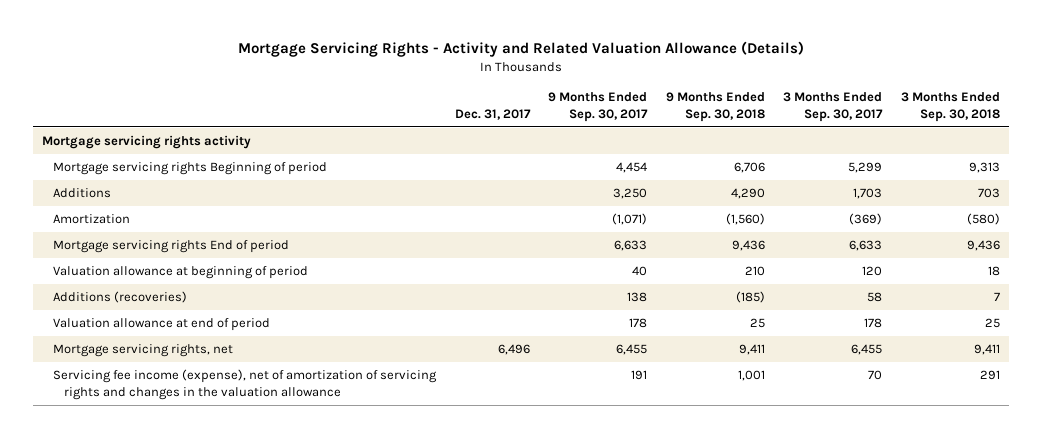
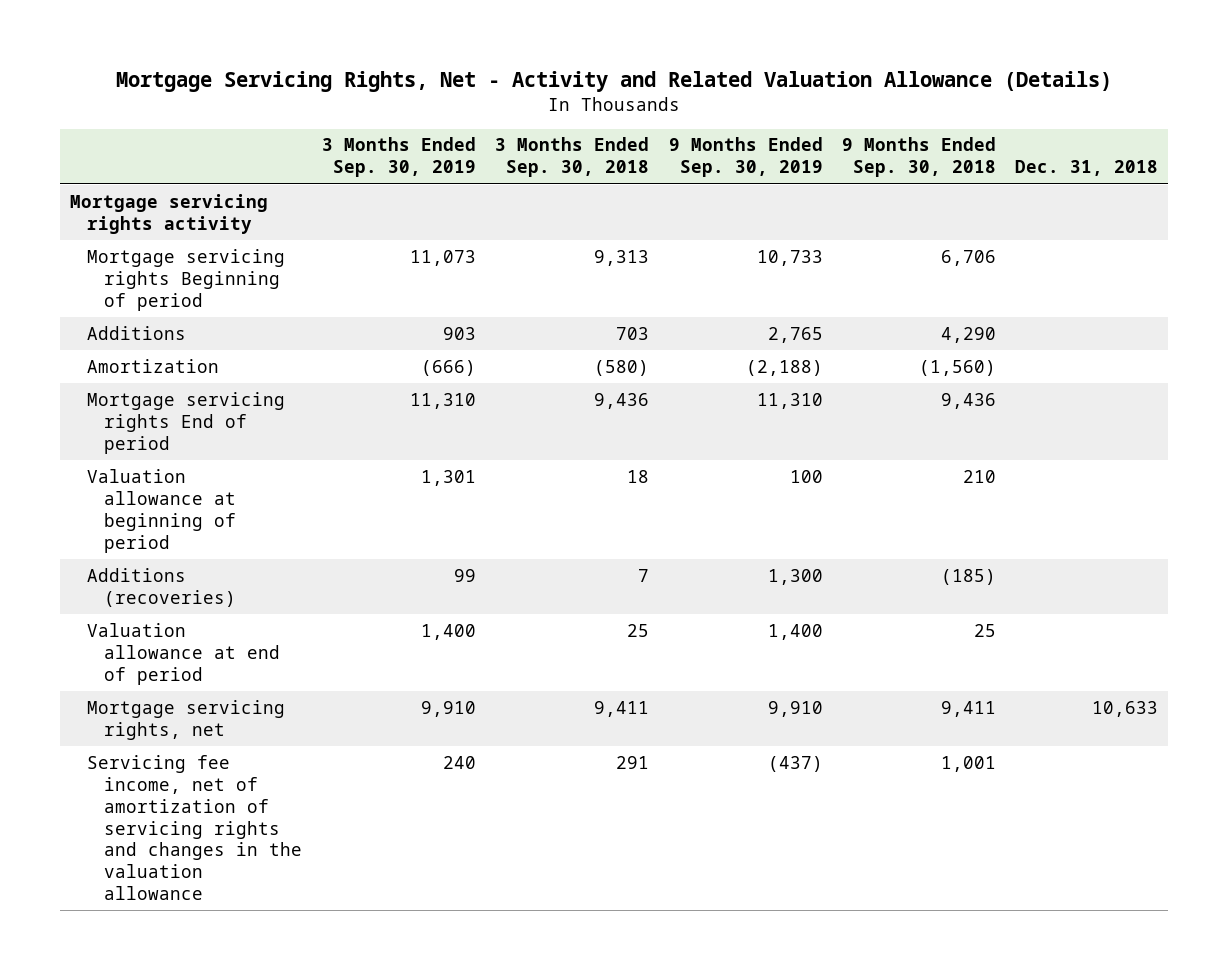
- Mortgage Servicing Rights - Activity and Related Valuation Allowance (Details)
+ Mortgage Servicing Rights, Net - Activity and Related Valuation Allowance (Details)
- | Dec. 31, 2017 | 9 Months Ended Sep. 30, 2017 | 9 Months Ended Sep. 30, 2018 | 3 Months Ended Sep. 30, 2017 | 3 Months Ended Sep. 30, 2018
+ | 3 Months Ended Sep. 30, 2019 | 3 Months Ended Sep. 30, 2018 | 9 Months Ended Sep. 30, 2019 | 9 Months Ended Sep. 30, 2018 | Dec. 31, 2018
- Servicing fee income (expense), net of amortization of servicing rights and changes in the valuation allowance | | 191 | 1,001 | 70 | 291
+ Servicing fee income, net of amortization of servicing rights and changes in the valuation allowance | 240 | 291 | (437) | 1,001 |

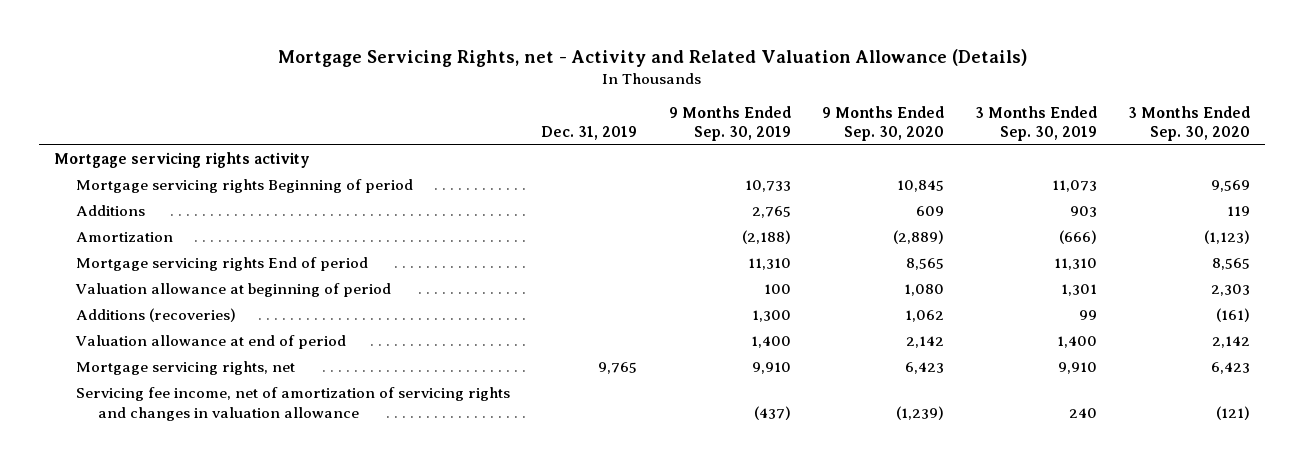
- Mortgage Servicing Rights, Net - Activity and Related Valuation Allowance (Details)
+ Mortgage Servicing Rights, net - Activity and Related Valuation Allowance (Details)
- | 3 Months Ended Sep. 30, 2019 | 3 Months Ended Sep. 30, 2018 | 9 Months Ended Sep. 30, 2019 | 9 Months Ended Sep. 30, 2018 | Dec. 31, 2018
+ | Dec. 31, 2019 | 9 Months Ended Sep. 30, 2019 | 9 Months Ended Sep. 30, 2020 | 3 Months Ended Sep. 30, 2019 | 3 Months Ended Sep. 30, 2020
- Servicing fee income, net of amortization of servicing rights and changes in the valuation allowance | 240 | 291 | (437) | 1,001 |
+ Servicing fee income, net of amortization of servicing rights and changes in valuation allowance | | (437) | (1,239) | 240 | (121)

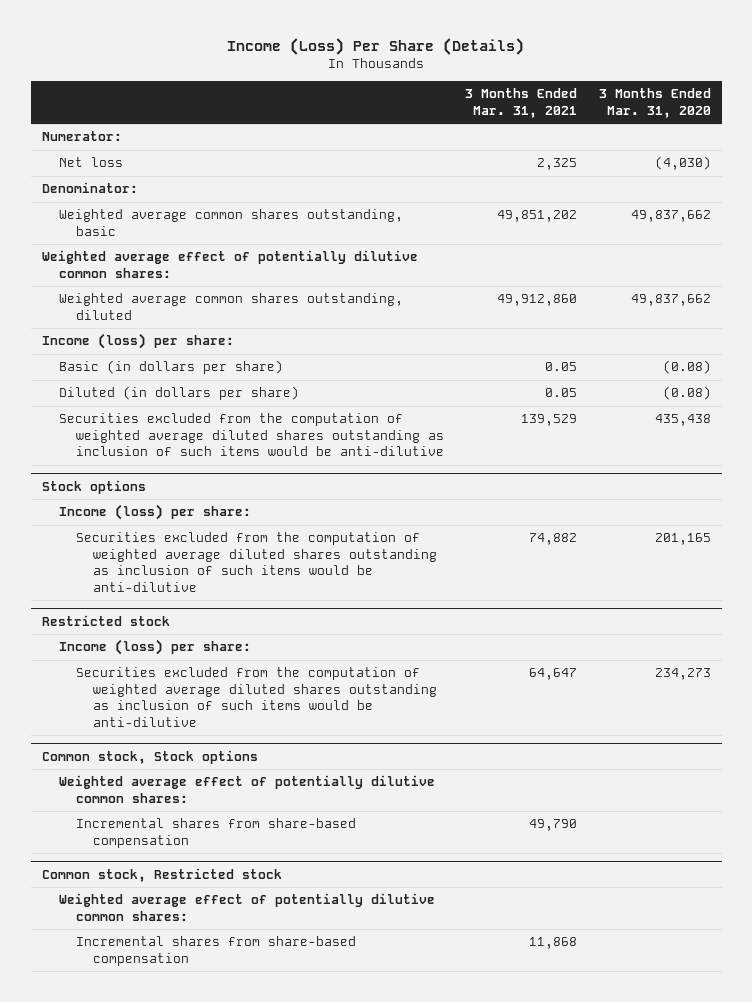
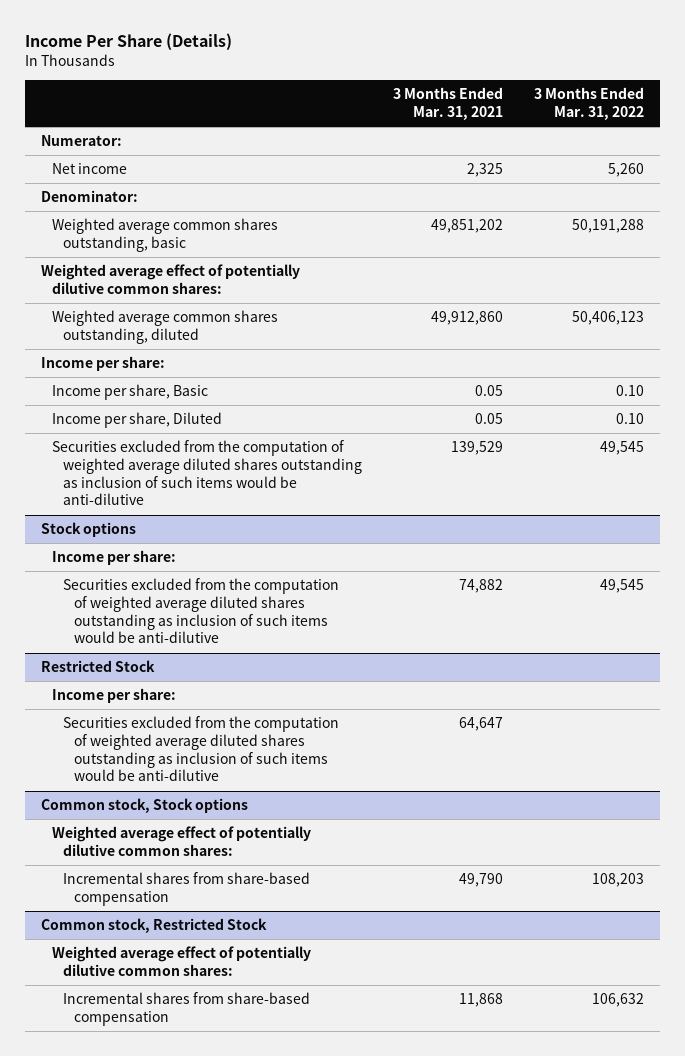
- Income (Loss) Per Share (Details)
+ Income Per Share (Details)
- | 3 Months Ended Mar. 31, 2021 | 3 Months Ended Mar. 31, 2020
+ | 3 Months Ended Mar. 31, 2021 | 3 Months Ended Mar. 31, 2022
- Net loss | 2,325 | (4,030)
+ Net income | 2,325 | 5,260
- Income (loss) per share:
- Basic (in dollars per share) | 0.05 | (0.08)
- Diluted (in dollars per share) | 0.05 | (0.08)
+ Income per share:
+ Income per share, Basic | 0.05 | 0.10
+ Income per share, Diluted | 0.05 | 0.10
@ Stock options
- Income (loss) per share:
+ Income per share:
- Restricted stock
- Income (loss) per share:
+ Restricted Stock
+ Income per share:
- Common stock, Restricted stock
+ Common stock, Restricted Stock

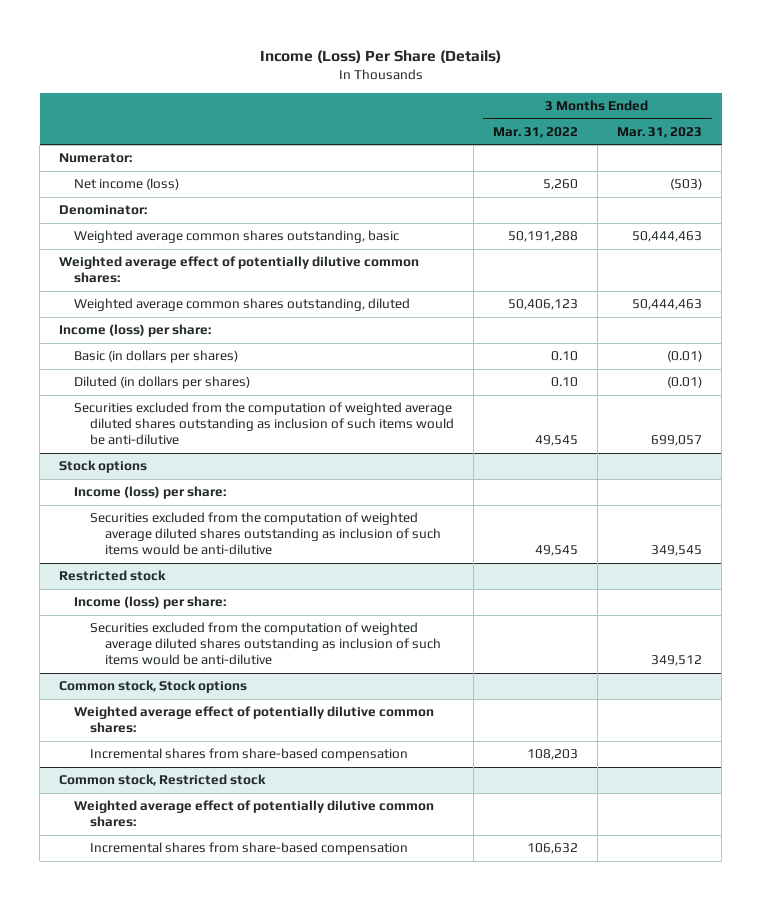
- Income Per Share (Details)
+ Income (Loss) Per Share (Details)
- | 3 Months Ended Mar. 31, 2021 | 3 Months Ended Mar. 31, 2022
+ | 3 Months Ended Mar. 31, 2022 | 3 Months Ended Mar. 31, 2023
- Net income | 2,325 | 5,260
+ Net income (loss) | 5,260 | (503)
- Income per share:
- Income per share, Basic | 0.05 | 0.10
- Income per share, Diluted | 0.05 | 0.10
+ Income (loss) per share:
+ Basic (in dollars per shares) | 0.10 | (0.01)
+ Diluted (in dollars per shares) | 0.10 | (0.01)
@ Stock options
- Income per share:
+ Income (loss) per share:
- Restricted Stock
- Income per share:
+ Restricted stock
+ Income (loss) per share:
- Common stock, Restricted Stock
+ Common stock, Restricted stock

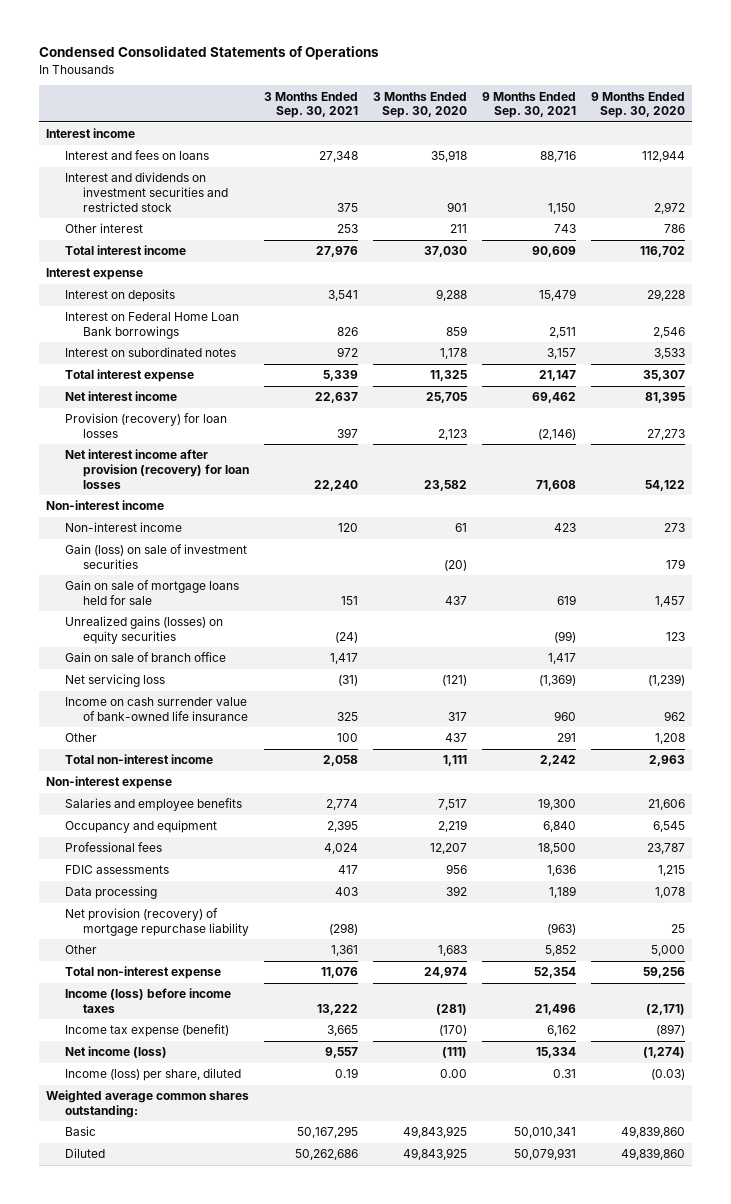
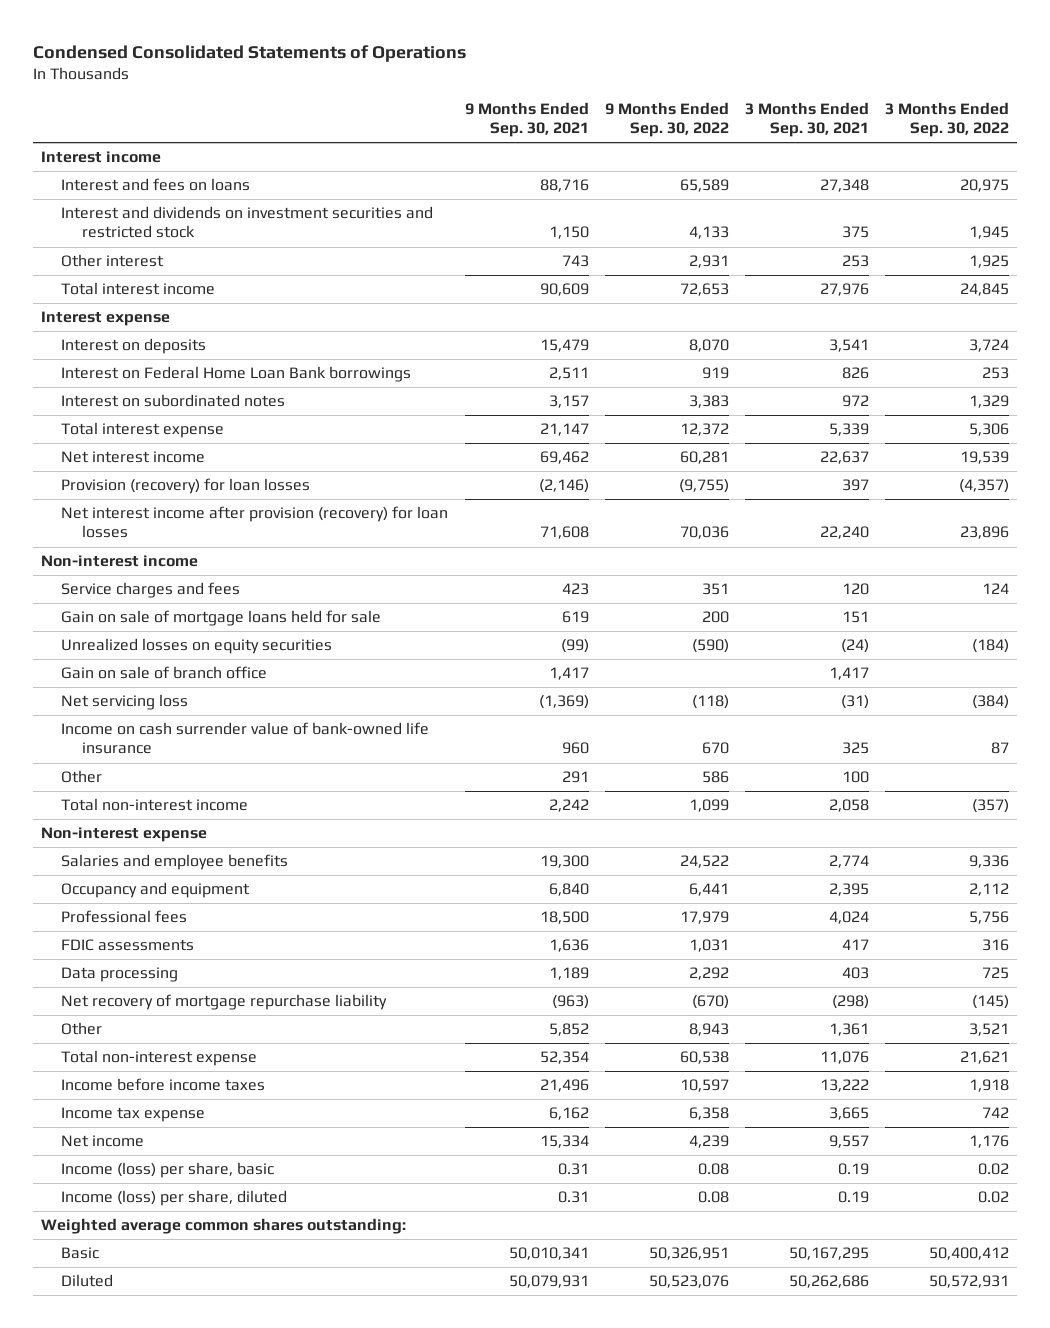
- | 3 Months Ended Sep. 30, 2021 | 3 Months Ended Sep. 30, 2020 | 9 Months Ended Sep. 30, 2021 | 9 Months Ended Sep. 30, 2020
+ | 9 Months Ended Sep. 30, 2021 | 9 Months Ended Sep. 30, 2022 | 3 Months Ended Sep. 30, 2021 | 3 Months Ended Sep. 30, 2022
- Non-interest income | 120 | 61 | 423 | 273
- Gain (loss) on sale of investment securities | | (20) | | 179
+ Service charges and fees | 423 | 351 | 120 | 124
- Unrealized gains (losses) on equity securities | (24) | | (99) | 123
+ Unrealized losses on equity securities | (99) | (590) | (24) | (184)
- Net provision (recovery) of mortgage repurchase liability | (298) | | (963) | 25
+ Net recovery of mortgage repurchase liability | (963) | (670) | (298) | (145)
- Income (loss) before income taxes | 13,222 | (281) | 21,496 | (2,171)
- Income tax expense (benefit) | 3,665 | (170) | 6,162 | (897)
- Net income (loss) | 9,557 | (111) | 15,334 | (1,274)
+ Income before income taxes | 21,496 | 10,597 | 13,222 | 1,918
+ Income tax expense | 6,162 | 6,358 | 3,665 | 742
+ Net income | 15,334 | 4,239 | 9,557 | 1,176
+ Income (loss) per share, basic | 0.31 | 0.08 | 0.19 | 0.02

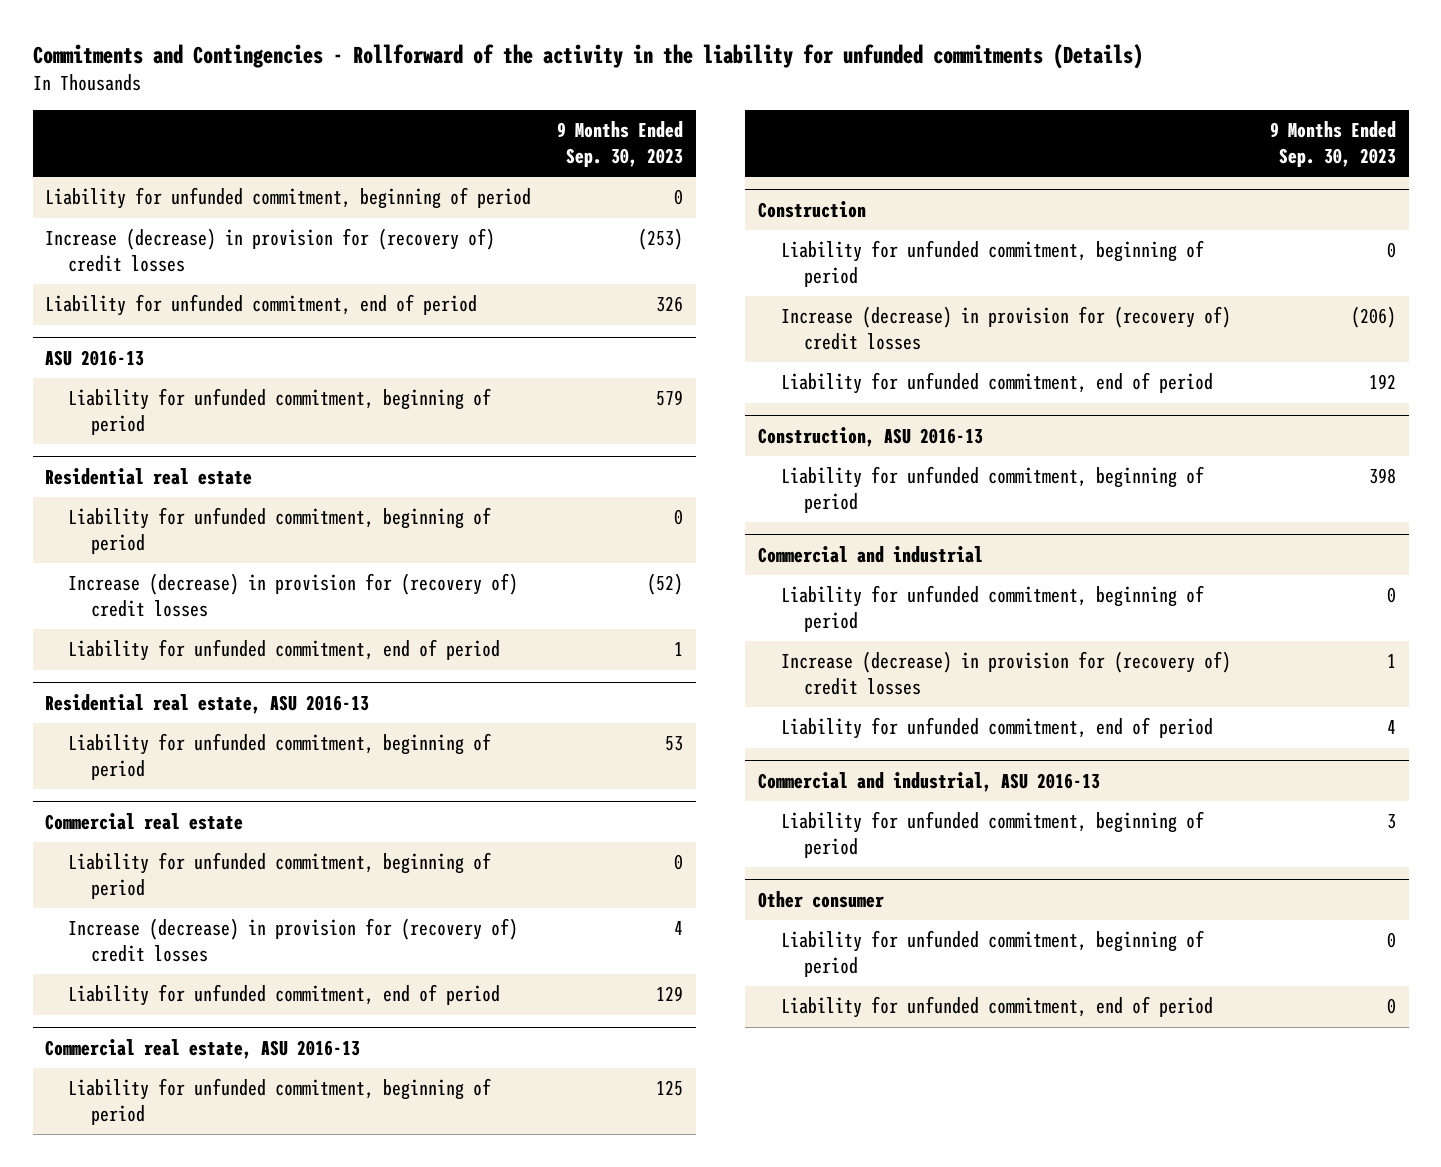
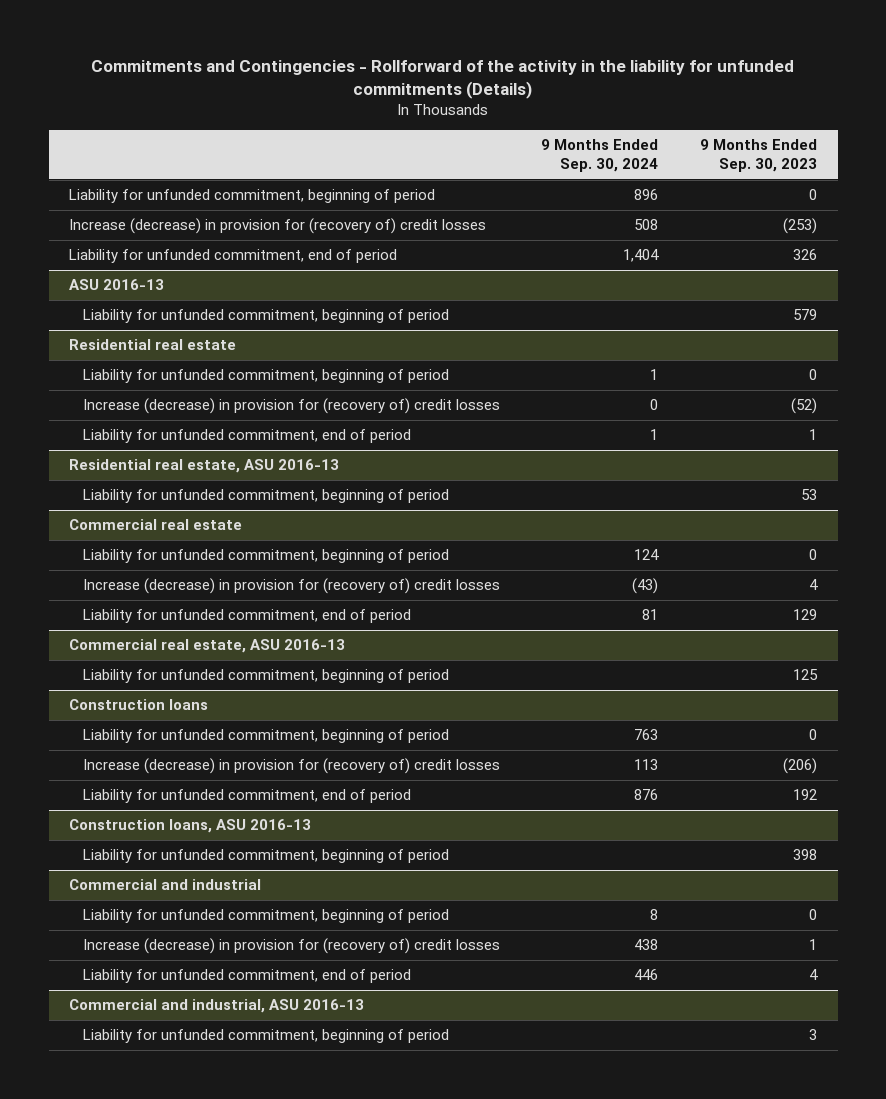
- | 9 Months Ended Sep. 30, 2023
+ | 9 Months Ended Sep. 30, 2024 | 9 Months Ended Sep. 30, 2023
- Construction
+ Construction loans
- Construction, ASU 2016-13
+ Construction loans, ASU 2016-13
- Other consumer
- Liability for unfunded commitment, beginning of period | 0
- Liability for unfunded commitment, end of period | 0

